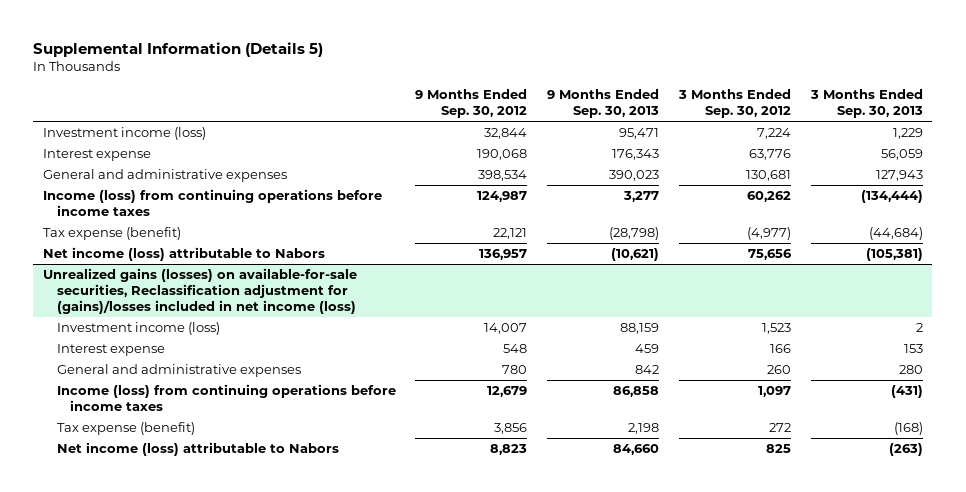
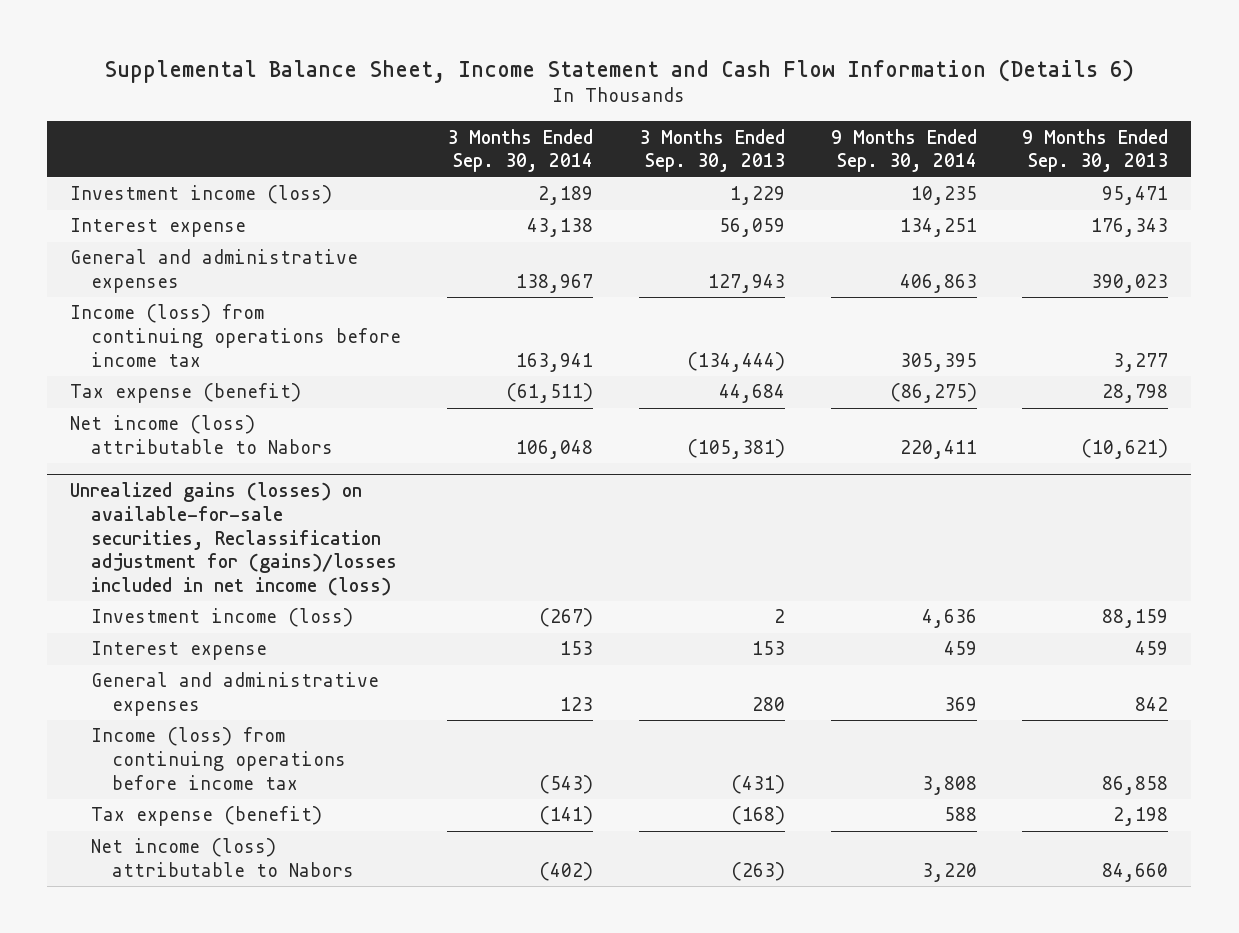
- Supplemental Information (Details 5)
+ Supplemental Balance Sheet, Income Statement and Cash Flow Information (Details 6)
- | 9 Months Ended Sep. 30, 2012 | 9 Months Ended Sep. 30, 2013 | 3 Months Ended Sep. 30, 2012 | 3 Months Ended Sep. 30, 2013
+ | 3 Months Ended Sep. 30, 2014 | 3 Months Ended Sep. 30, 2013 | 9 Months Ended Sep. 30, 2014 | 9 Months Ended Sep. 30, 2013
- Income (loss) from continuing operations before income taxes | 124,987 | 3,277 | 60,262 | (134,444)
- Tax expense (benefit) | 22,121 | (28,798) | (4,977) | (44,684)
+ Income (loss) from continuing operations before income tax | 163,941 | (134,444) | 305,395 | 3,277
+ Tax expense (benefit) | (61,511) | 44,684 | (86,275) | 28,798
@ Unrealized gains (losses) on available-for-sale securities, Reclassification adjustment for (gains)/losses included in net income (loss)
- Income (loss) from continuing operations before income taxes | 12,679 | 86,858 | 1,097 | (431)
+ Income (loss) from continuing operations before income tax | (543) | (431) | 3,808 | 86,858

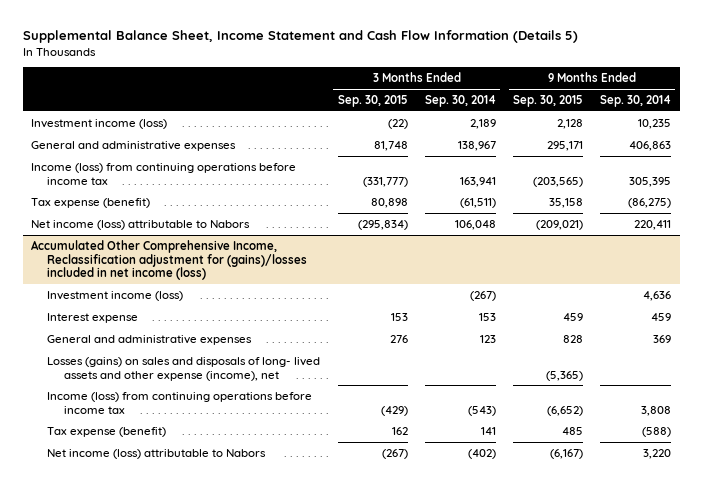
- Supplemental Balance Sheet, Income Statement and Cash Flow Information (Details 6)
+ Supplemental Balance Sheet, Income Statement and Cash Flow Information (Details 5)
- | 3 Months Ended Sep. 30, 2014 | 3 Months Ended Sep. 30, 2013 | 9 Months Ended Sep. 30, 2014 | 9 Months Ended Sep. 30, 2013
+ | 3 Months Ended Sep. 30, 2015 | 3 Months Ended Sep. 30, 2014 | 9 Months Ended Sep. 30, 2015 | 9 Months Ended Sep. 30, 2014
- Interest expense | 43,138 | 56,059 | 134,251 | 176,343
- Unrealized gains (losses) on available-for-sale securities, Reclassification adjustment for (gains)/losses included in net income (loss)
+ Accumulated Other Comprehensive Income, Reclassification adjustment for (gains)/losses included in net income (loss)
+ Losses (gains) on sales and disposals of long- lived assets and other expense (income), net | | | (5,365) |
- Tax expense (benefit) | (141) | (168) | 588 | 2,198
+ Tax expense (benefit) | 162 | 141 | 485 | (588)

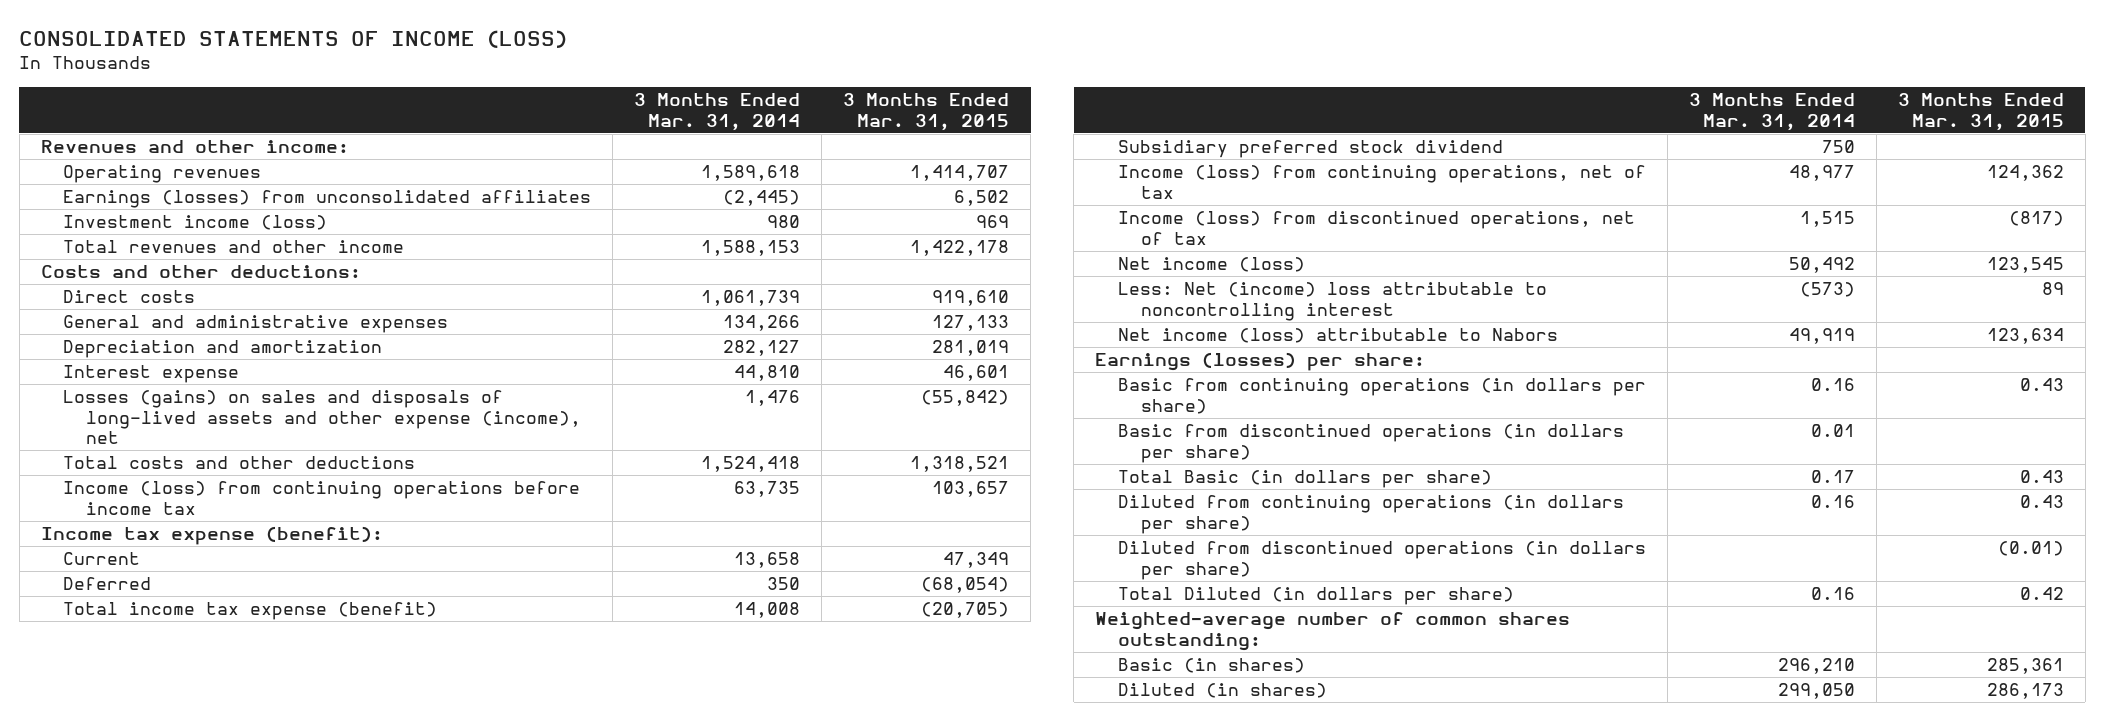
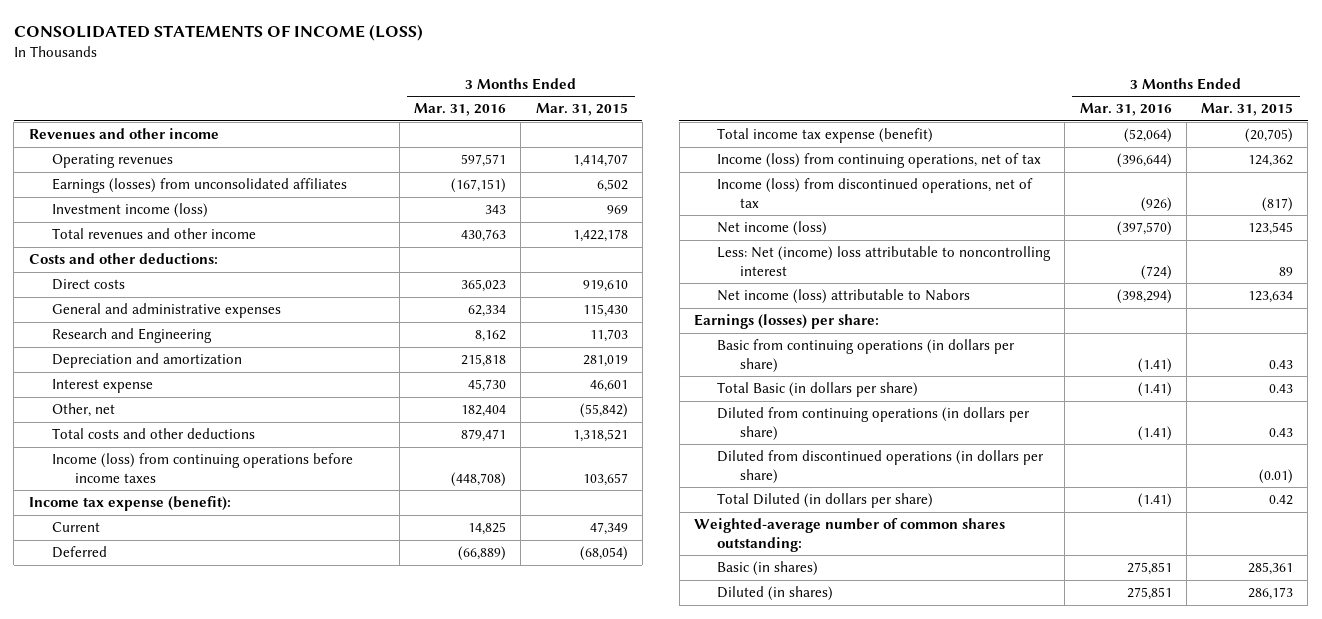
- | 3 Months Ended Mar. 31, 2014 | 3 Months Ended Mar. 31, 2015
+ | 3 Months Ended Mar. 31, 2016 | 3 Months Ended Mar. 31, 2015
- Revenues and other income:
+ Revenues and other income
- General and administrative expenses | 134,266 | 127,133
+ General and administrative expenses | 62,334 | 115,430
+ Research and Engineering | 8,162 | 11,703
- Losses (gains) on sales and disposals of long-lived assets and other expense (income), net | 1,476 | (55,842)
+ Other, net | 182,404 | (55,842)
- Income (loss) from continuing operations before income tax | 63,735 | 103,657
+ Income (loss) from continuing operations before income taxes | (448,708) | 103,657
- Subsidiary preferred stock dividend | 750 |
- Basic from discontinued operations (in dollars per share) | 0.01 |

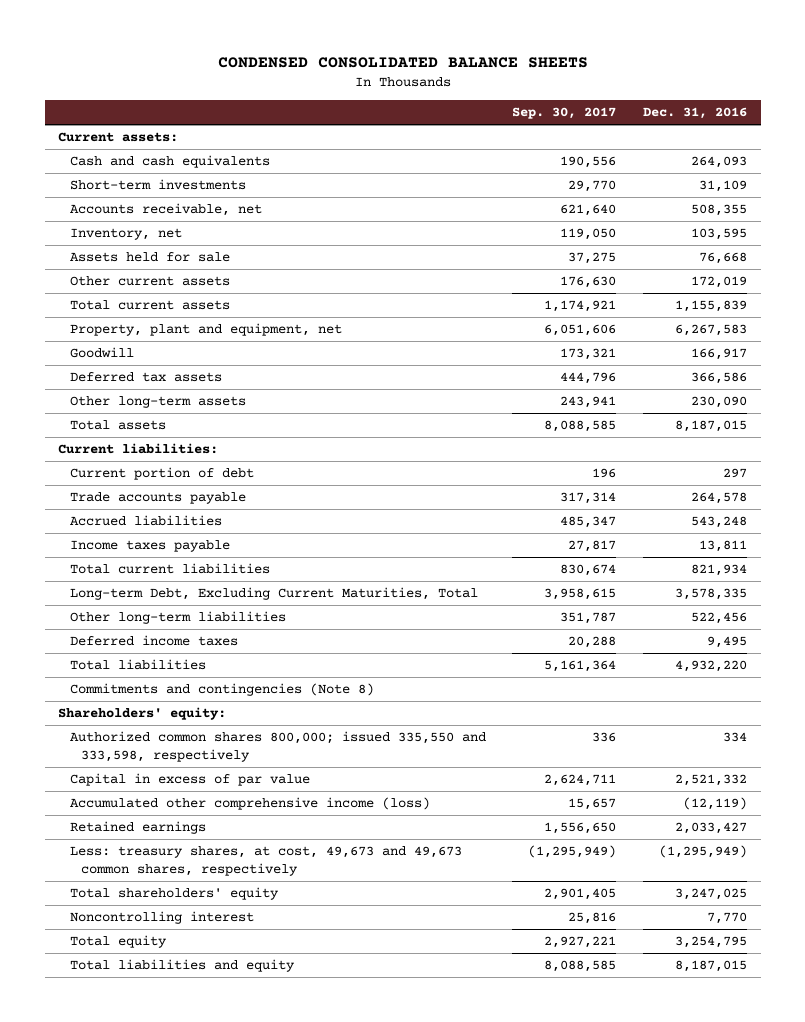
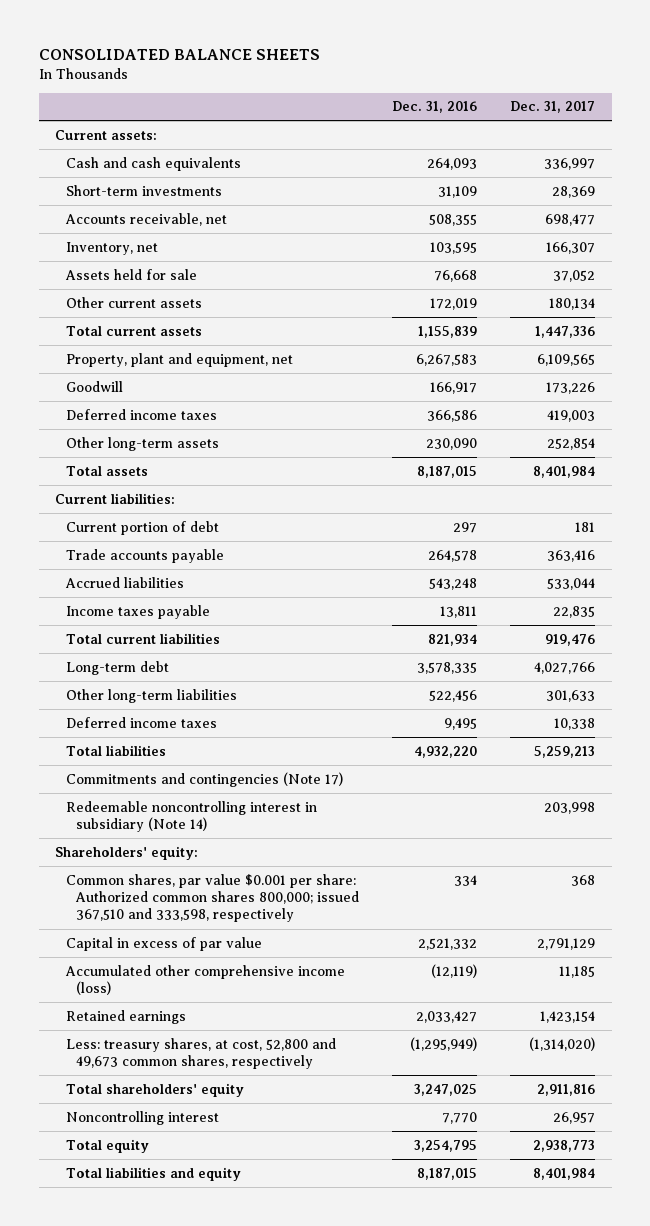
- CONDENSED CONSOLIDATED BALANCE SHEETS
+ CONSOLIDATED BALANCE SHEETS
- | Sep. 30, 2017 | Dec. 31, 2016
+ | Dec. 31, 2016 | Dec. 31, 2017
- Deferred tax assets | 444,796 | 366,586
+ Deferred income taxes | 366,586 | 419,003
- Long-term Debt, Excluding Current Maturities, Total | 3,958,615 | 3,578,335
+ Long-term debt | 3,578,335 | 4,027,766
- Commitments and contingencies (Note 8)
+ Commitments and contingencies (Note 17)
+ Redeemable noncontrolling interest in subsidiary (Note 14) | | 203,998
- Authorized common shares 800,000; issued 335,550 and 333,598, respectively | 336 | 334
+ Common shares, par value $0.001 per share: Authorized common shares 800,000; issued 367,510 and 333,598, respectively | 334 | 368
- Less: treasury shares, at cost, 49,673 and 49,673 common shares, respectively | (1,295,949) | (1,295,949)
+ Less: treasury shares, at cost, 52,800 and 49,673 common shares, respectively | (1,295,949) | (1,314,020)

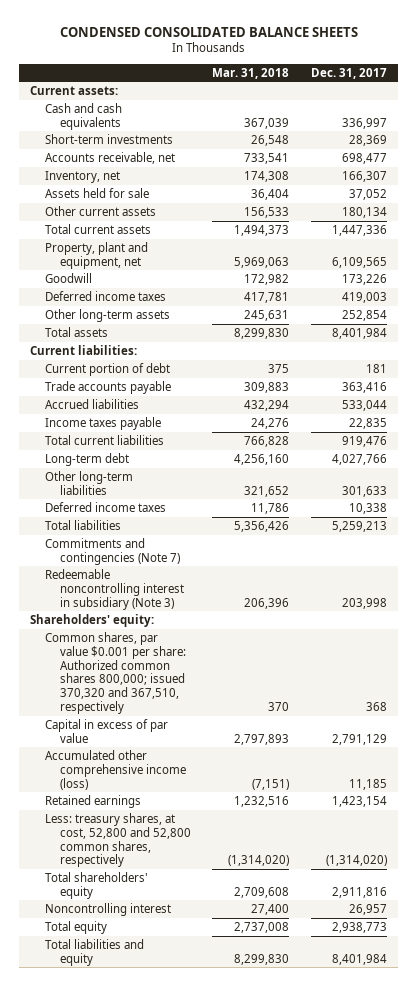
- CONSOLIDATED BALANCE SHEETS
+ CONDENSED CONSOLIDATED BALANCE SHEETS
- | Dec. 31, 2016 | Dec. 31, 2017
+ | Mar. 31, 2018 | Dec. 31, 2017
- Commitments and contingencies (Note 17)
- Redeemable noncontrolling interest in subsidiary (Note 14) | | 203,998
+ Commitments and contingencies (Note 7)
+ Redeemable noncontrolling interest in subsidiary (Note 3) | 206,396 | 203,998
- Common shares, par value $0.001 per share: Authorized common shares 800,000; issued 367,510 and 333,598, respectively | 334 | 368
+ Common shares, par value $0.001 per share: Authorized common shares 800,000; issued 370,320 and 367,510, respectively | 370 | 368
- Less: treasury shares, at cost, 52,800 and 49,673 common shares, respectively | (1,295,949) | (1,314,020)
+ Less: treasury shares, at cost, 52,800 and 52,800 common shares, respectively | (1,314,020) | (1,314,020)

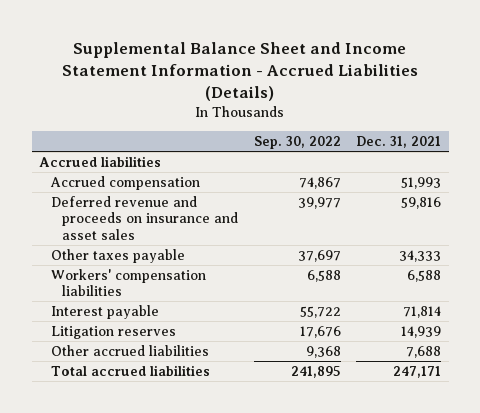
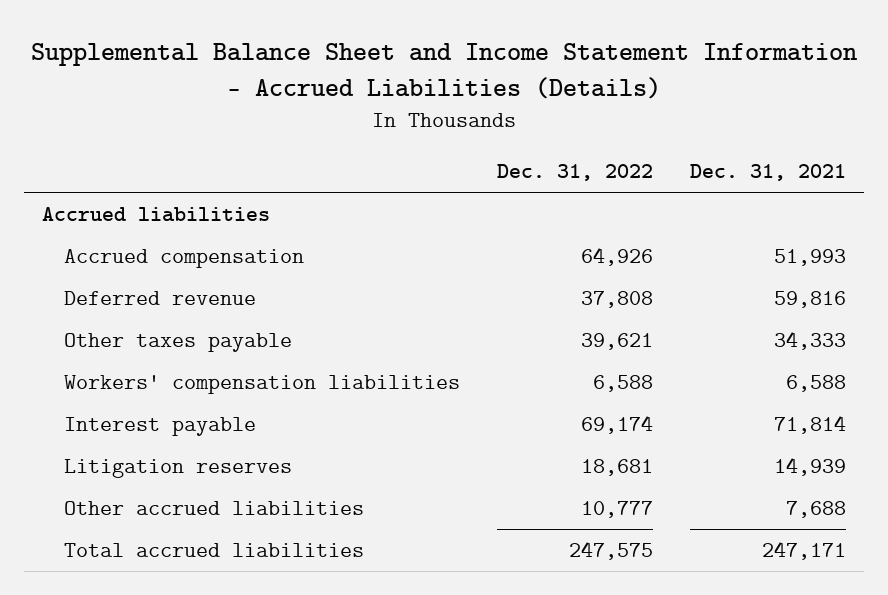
- | Sep. 30, 2022 | Dec. 31, 2021
+ | Dec. 31, 2022 | Dec. 31, 2021
- Deferred revenue and proceeds on insurance and asset sales | 39,977 | 59,816
+ Deferred revenue | 37,808 | 59,816

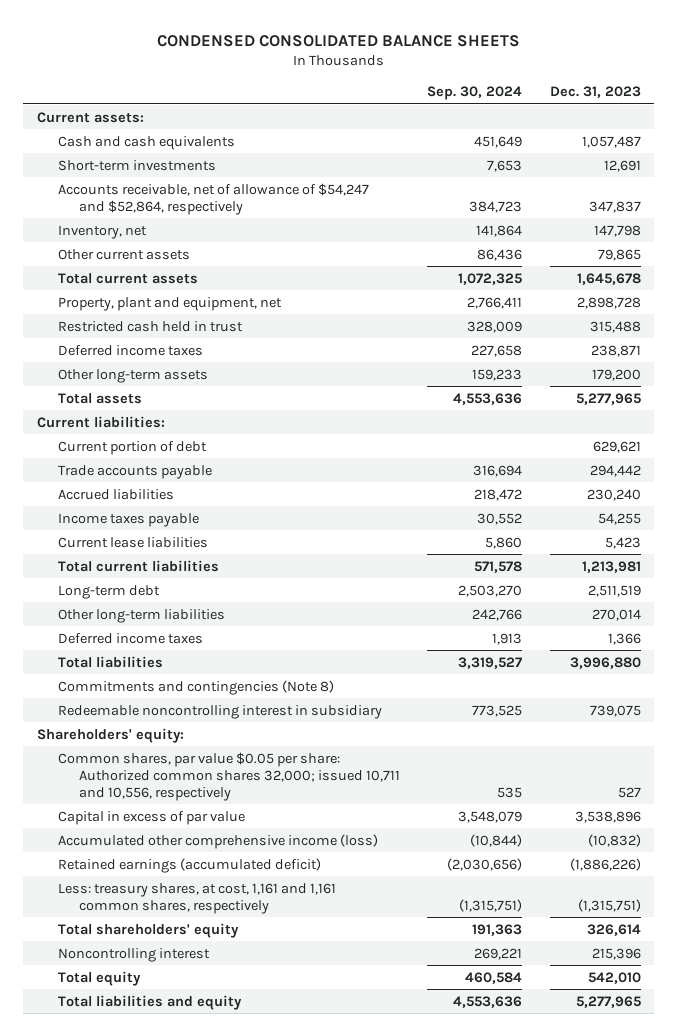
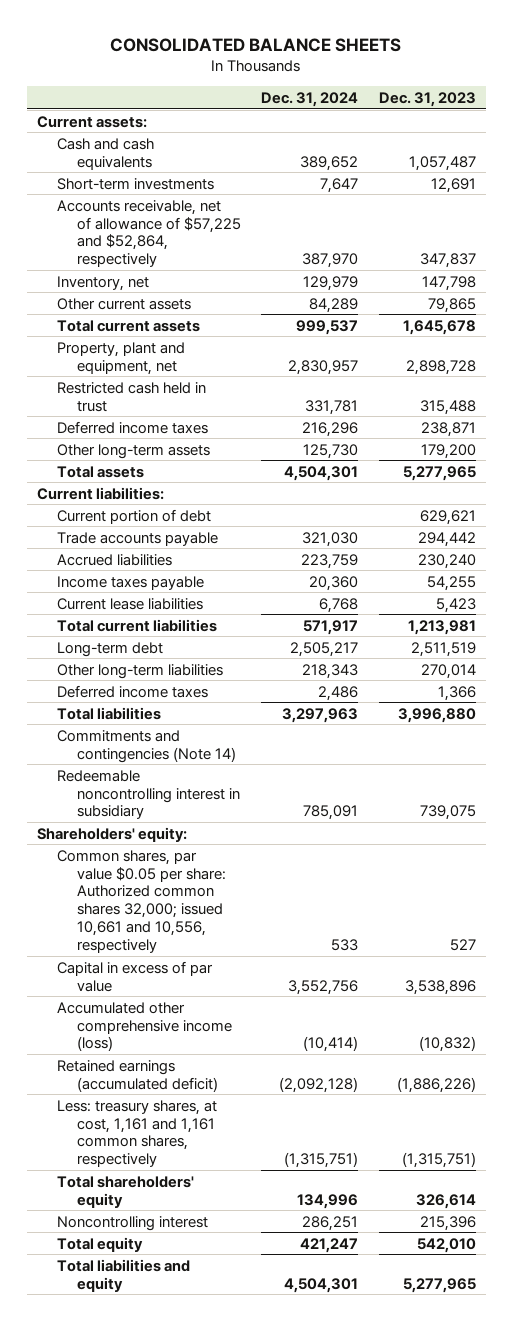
- CONDENSED CONSOLIDATED BALANCE SHEETS
+ CONSOLIDATED BALANCE SHEETS
- | Sep. 30, 2024 | Dec. 31, 2023
+ | Dec. 31, 2024 | Dec. 31, 2023
- Accounts receivable, net of allowance of $54,247 and $52,864, respectively | 384,723 | 347,837
+ Accounts receivable, net of allowance of $57,225 and $52,864, respectively | 387,970 | 347,837
- Commitments and contingencies (Note 8)
+ Commitments and contingencies (Note 14)
- Common shares, par value $0.05 per share: Authorized common shares 32,000; issued 10,711 and 10,556, respectively | 535 | 527
+ Common shares, par value $0.05 per share: Authorized common shares 32,000; issued 10,661 and 10,556, respectively | 533 | 527

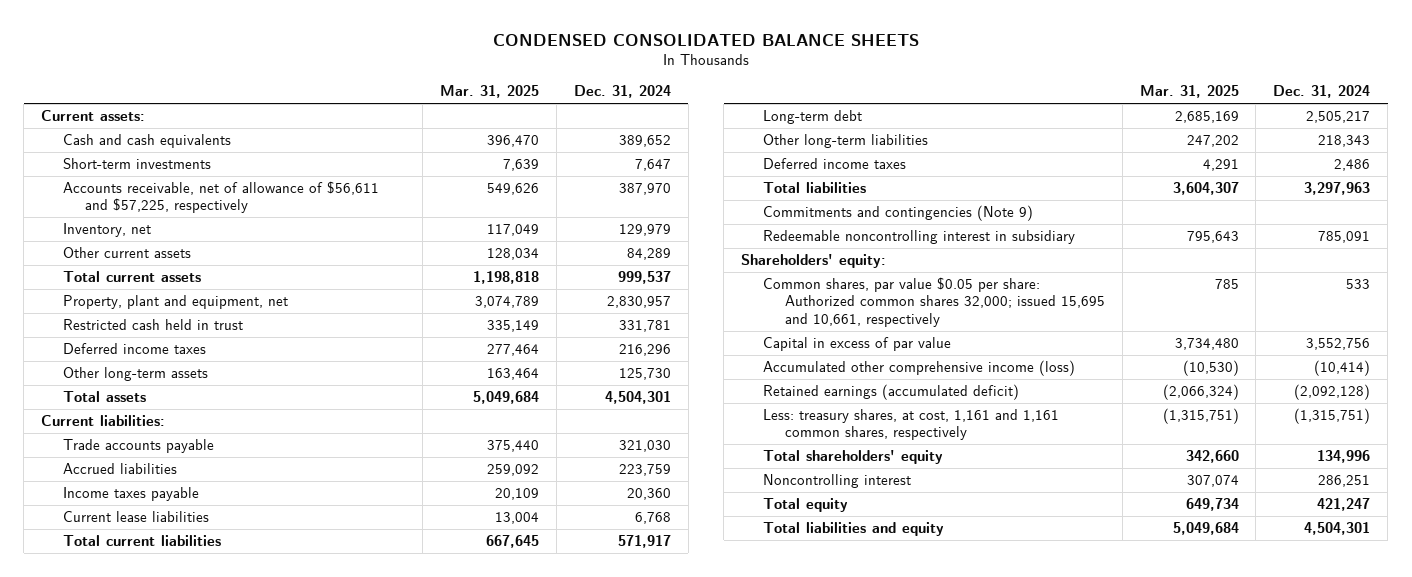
- CONSOLIDATED BALANCE SHEETS
+ CONDENSED CONSOLIDATED BALANCE SHEETS
- | Dec. 31, 2024 | Dec. 31, 2023
+ | Mar. 31, 2025 | Dec. 31, 2024
- Accounts receivable, net of allowance of $57,225 and $52,864, respectively | 387,970 | 347,837
+ Accounts receivable, net of allowance of $56,611 and $57,225, respectively | 549,626 | 387,970
- Current portion of debt | | 629,621
- Commitments and contingencies (Note 14)
+ Commitments and contingencies (Note 9)
- Common shares, par value $0.05 per share: Authorized common shares 32,000; issued 10,661 and 10,556, respectively | 533 | 527
+ Common shares, par value $0.05 per share: Authorized common shares 32,000; issued 15,695 and 10,661, respectively | 785 | 533

